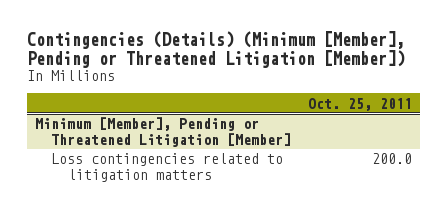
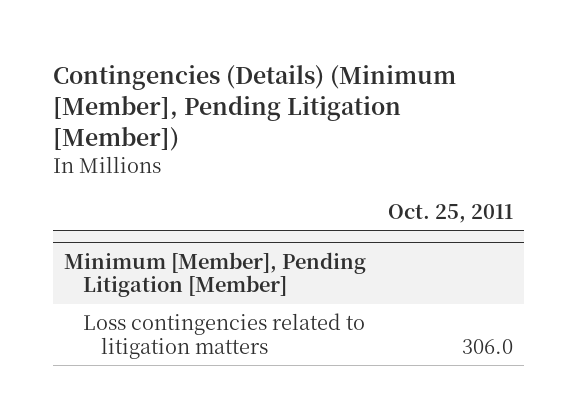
- Contingencies (Details) (Minimum [Member], Pending or Threatened Litigation [Member])
+ Contingencies (Details) (Minimum [Member], Pending Litigation [Member])
- Minimum [Member], Pending or Threatened Litigation [Member]
- Loss contingencies related to litigation matters | 200.0
+ Minimum [Member], Pending Litigation [Member]
+ Loss contingencies related to litigation matters | 306.0

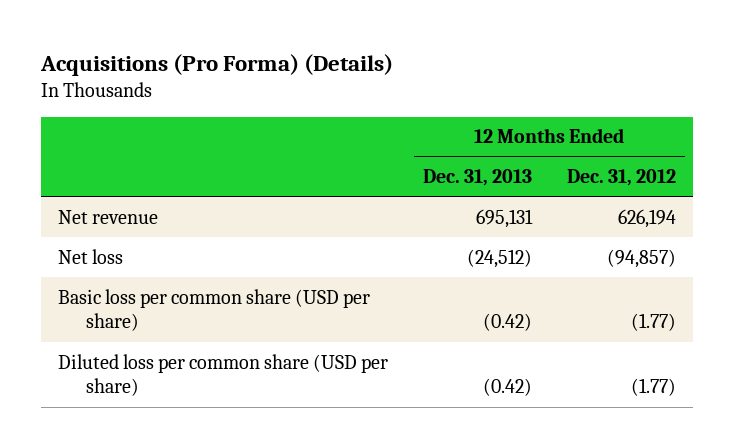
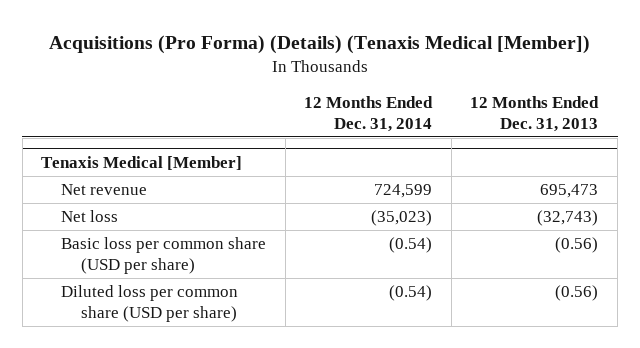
- Acquisitions (Pro Forma) (Details)
+ Acquisitions (Pro Forma) (Details) (Tenaxis Medical [Member])
- | 12 Months Ended Dec. 31, 2013 | 12 Months Ended Dec. 31, 2012
+ | 12 Months Ended Dec. 31, 2014 | 12 Months Ended Dec. 31, 2013
- Net revenue | 695,131 | 626,194
- Net loss | (24,512) | (94,857)
- Basic loss per common share (USD per share) | (0.42) | (1.77)
- Diluted loss per common share (USD per share) | (0.42) | (1.77)
+ Tenaxis Medical [Member]
+ Net revenue | 724,599 | 695,473
+ Net loss | (35,023) | (32,743)
+ Basic loss per common share (USD per share) | (0.54) | (0.56)
+ Diluted loss per common share (USD per share) | (0.54) | (0.56)

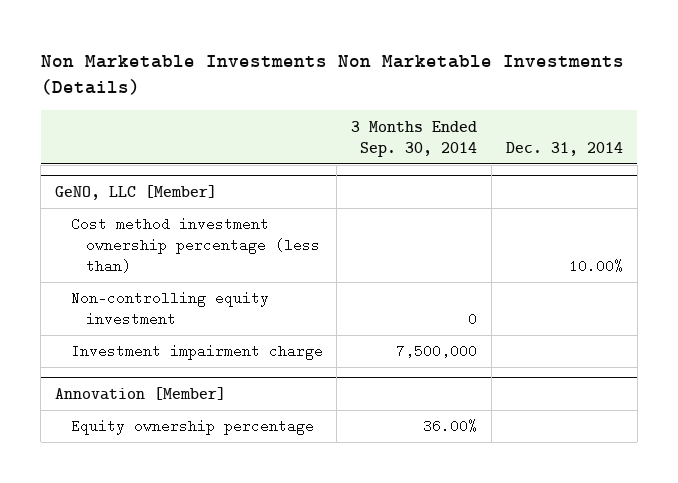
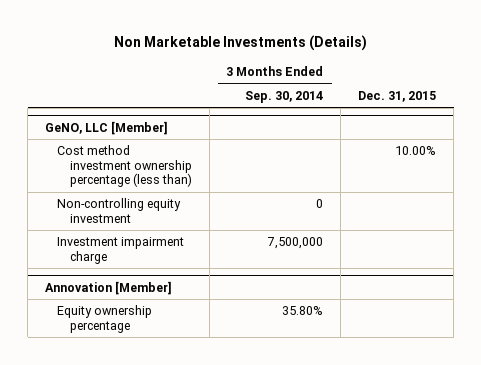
- Non Marketable Investments Non Marketable Investments (Details)
+ Non Marketable Investments (Details)
- | 3 Months Ended Sep. 30, 2014 | Dec. 31, 2014
+ | 3 Months Ended Sep. 30, 2014 | Dec. 31, 2015
@ Annovation [Member]
- Equity ownership percentage | 36.00% |
+ Equity ownership percentage | 35.80% |

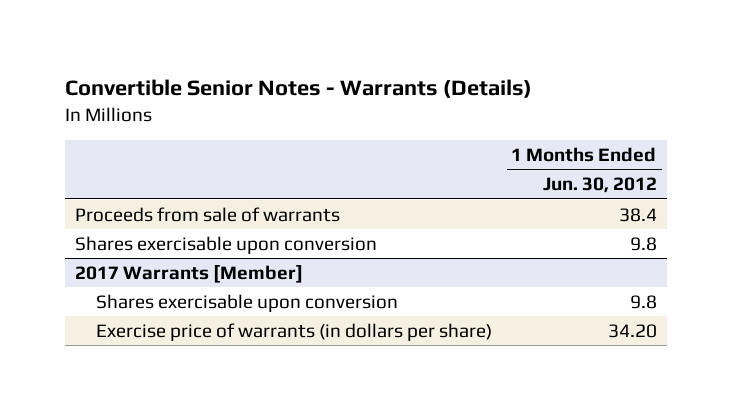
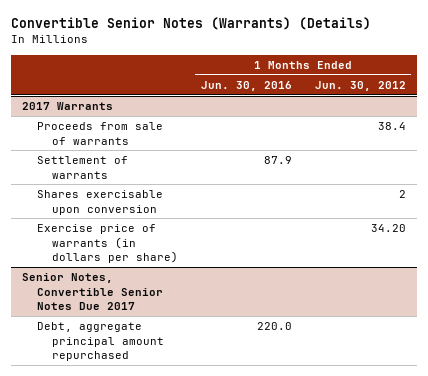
- Convertible Senior Notes - Warrants (Details)
+ Convertible Senior Notes (Warrants) (Details)
- | 1 Months Ended Jun. 30, 2012
+ | 1 Months Ended Jun. 30, 2016 | 1 Months Ended Jun. 30, 2012
+ 2017 Warrants
- Shares exercisable upon conversion | 9.8
- 2017 Warrants [Member]
- Shares exercisable upon conversion | 9.8
+ Settlement of warrants | 87.9 |
+ Shares exercisable upon conversion | | 2
+ Senior Notes, Convertible Senior Notes Due 2017
+ Debt, aggregate principal amount repurchased | 220.0 |

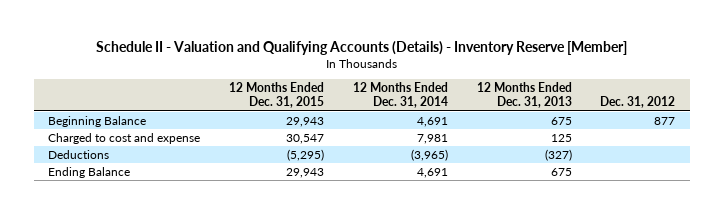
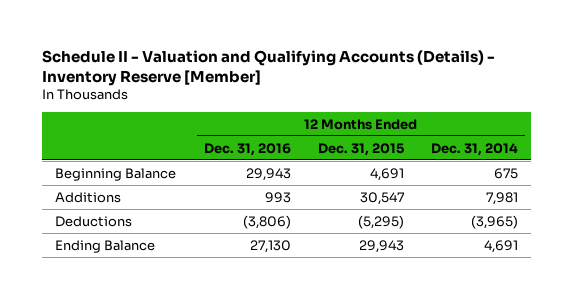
- | 12 Months Ended Dec. 31, 2015 | 12 Months Ended Dec. 31, 2014 | 12 Months Ended Dec. 31, 2013 | Dec. 31, 2012
+ | 12 Months Ended Dec. 31, 2016 | 12 Months Ended Dec. 31, 2015 | 12 Months Ended Dec. 31, 2014
- Beginning Balance | 29,943 | 4,691 | 675 | 877
- Charged to cost and expense | 30,547 | 7,981 | 125 |
+ Beginning Balance | 29,943 | 4,691 | 675
+ Additions | 993 | 30,547 | 7,981

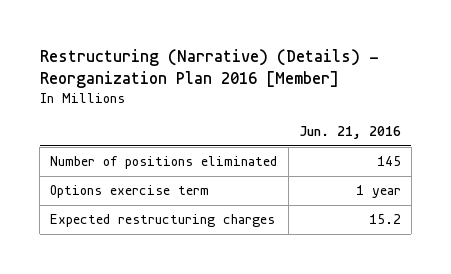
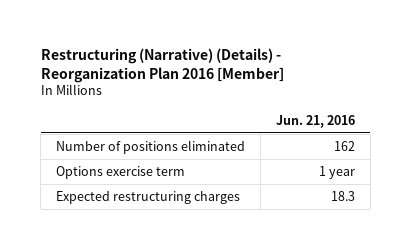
- Number of positions eliminated | 145
+ Number of positions eliminated | 162
- Expected restructuring charges | 15.2
+ Expected restructuring charges | 18.3

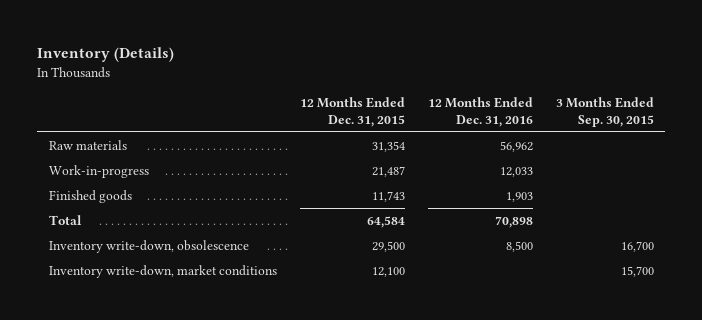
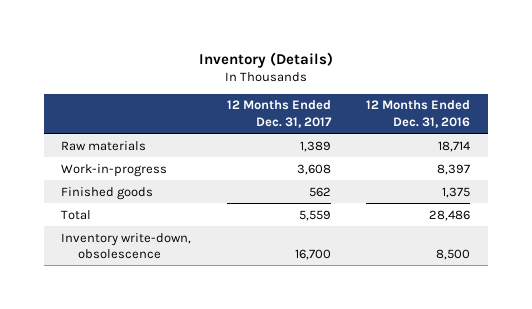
- | 12 Months Ended Dec. 31, 2015 | 12 Months Ended Dec. 31, 2016 | 3 Months Ended Sep. 30, 2015
+ | 12 Months Ended Dec. 31, 2017 | 12 Months Ended Dec. 31, 2016
- Raw materials | 31,354 | 56,962 |
- Work-in-progress | 21,487 | 12,033 |
- Finished goods | 11,743 | 1,903 |
- Total | 64,584 | 70,898 |
+ Raw materials | 1,389 | 18,714
+ Work-in-progress | 3,608 | 8,397
+ Finished goods | 562 | 1,375
+ Total | 5,559 | 28,486
- Inventory write-down, market conditions | 12,100 | | 15,700

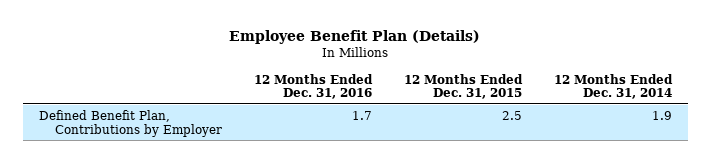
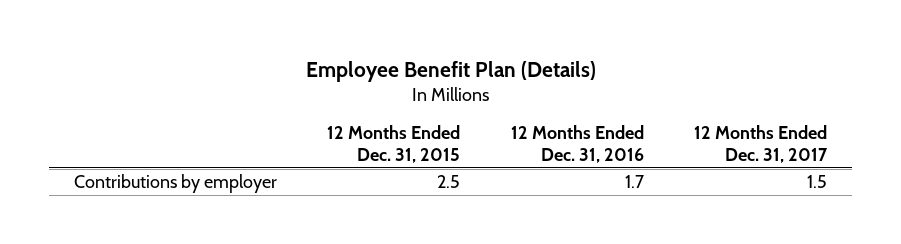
- | 12 Months Ended Dec. 31, 2016 | 12 Months Ended Dec. 31, 2015 | 12 Months Ended Dec. 31, 2014
+ | 12 Months Ended Dec. 31, 2015 | 12 Months Ended Dec. 31, 2016 | 12 Months Ended Dec. 31, 2017
- Defined Benefit Plan, Contributions by Employer | 1.7 | 2.5 | 1.9
+ Contributions by employer | 2.5 | 1.7 | 1.5

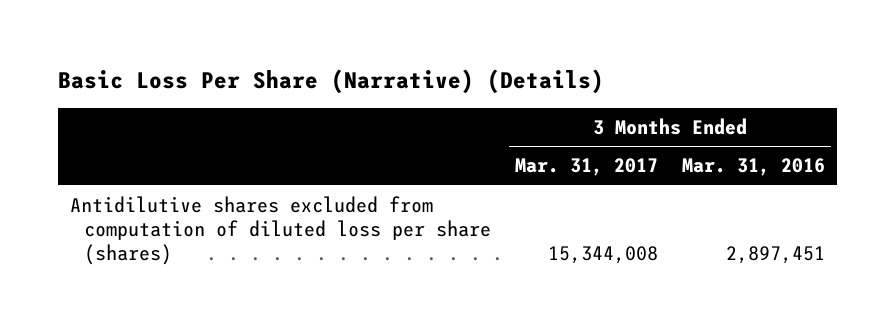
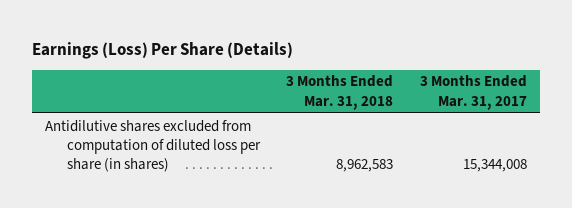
- Basic Loss Per Share (Narrative) (Details)
+ Earnings (Loss) Per Share (Details)
- | 3 Months Ended Mar. 31, 2017 | 3 Months Ended Mar. 31, 2016
+ | 3 Months Ended Mar. 31, 2018 | 3 Months Ended Mar. 31, 2017
- Antidilutive shares excluded from computation of diluted loss per share (shares) | 15,344,008 | 2,897,451
+ Antidilutive shares excluded from computation of diluted loss per share (in shares) | 8,962,583 | 15,344,008

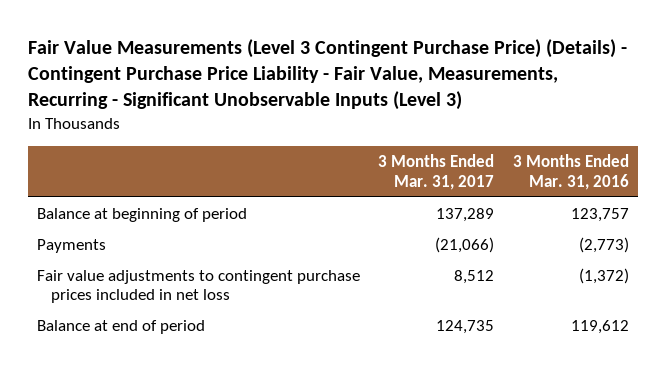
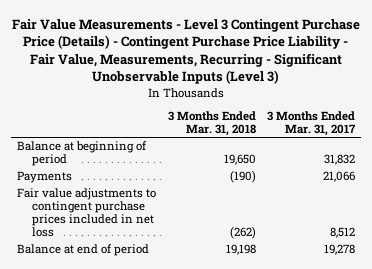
- Fair Value Measurements (Level 3 Contingent Purchase Price) (Details) - Contingent Purchase Price Liability - Fair Value, Measurements, Recurring - Significant Unobservable Inputs (Level 3)
+ Fair Value Measurements - Level 3 Contingent Purchase Price (Details) - Contingent Purchase Price Liability - Fair Value, Measurements, Recurring - Significant Unobservable Inputs (Level 3)
- | 3 Months Ended Mar. 31, 2017 | 3 Months Ended Mar. 31, 2016
+ | 3 Months Ended Mar. 31, 2018 | 3 Months Ended Mar. 31, 2017
- Balance at beginning of period | 137,289 | 123,757
- Payments | (21,066) | (2,773)
+ Balance at beginning of period | 19,650 | 31,832
+ Payments | (190) | 21,066
- Balance at end of period | 124,735 | 119,612
+ Balance at end of period | 19,198 | 19,278

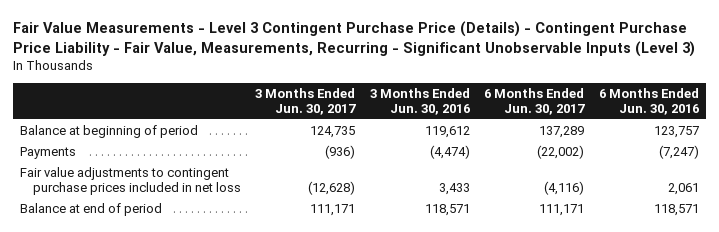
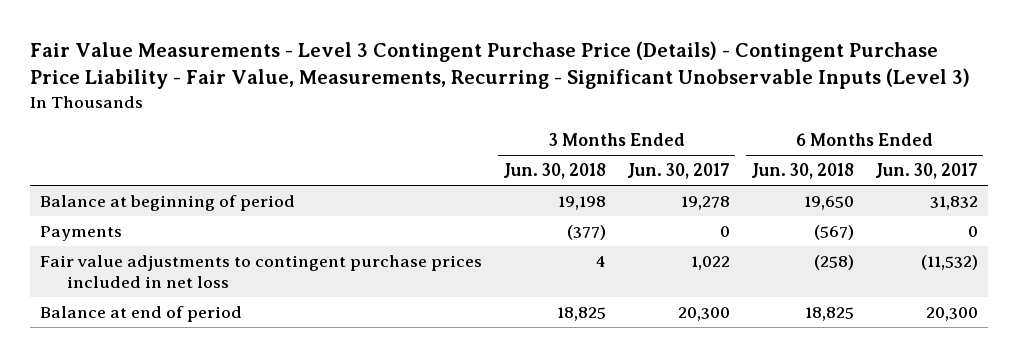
- | 3 Months Ended Jun. 30, 2017 | 3 Months Ended Jun. 30, 2016 | 6 Months Ended Jun. 30, 2017 | 6 Months Ended Jun. 30, 2016
+ | 3 Months Ended Jun. 30, 2018 | 3 Months Ended Jun. 30, 2017 | 6 Months Ended Jun. 30, 2018 | 6 Months Ended Jun. 30, 2017
- Balance at beginning of period | 124,735 | 119,612 | 137,289 | 123,757
- Payments | (936) | (4,474) | (22,002) | (7,247)
- Fair value adjustments to contingent purchase prices included in net loss | (12,628) | 3,433 | (4,116) | 2,061
- Balance at end of period | 111,171 | 118,571 | 111,171 | 118,571
+ Balance at beginning of period | 19,198 | 19,278 | 19,650 | 31,832
+ Payments | (377) | 0 | (567) | 0
+ Fair value adjustments to contingent purchase prices included in net loss | 4 | 1,022 | (258) | (11,532)
+ Balance at end of period | 18,825 | 20,300 | 18,825 | 20,300

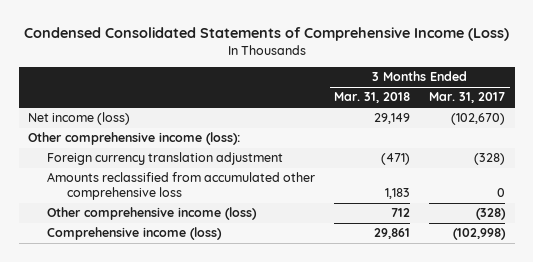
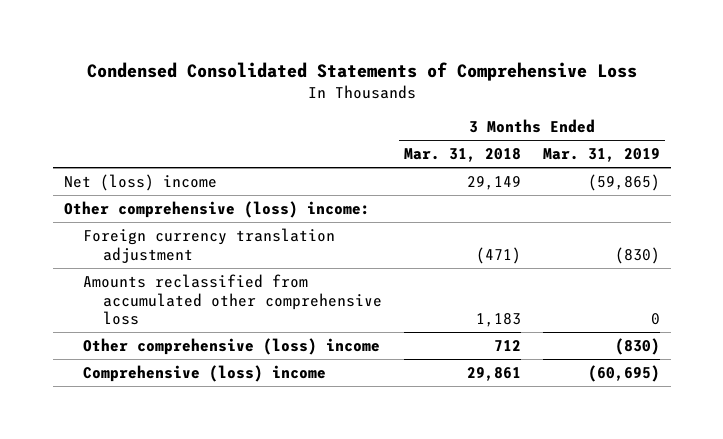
- Condensed Consolidated Statements of Comprehensive Income (Loss)
+ Condensed Consolidated Statements of Comprehensive Loss
- | 3 Months Ended Mar. 31, 2018 | 3 Months Ended Mar. 31, 2017
+ | 3 Months Ended Mar. 31, 2018 | 3 Months Ended Mar. 31, 2019
- Net income (loss) | 29,149 | (102,670)
- Other comprehensive income (loss):
+ Net (loss) income | 29,149 | (59,865)
+ Other comprehensive (loss) income:
- Other comprehensive income (loss) | 712 | (328)
- Comprehensive income (loss) | 29,861 | (102,998)
+ Other comprehensive (loss) income | 712 | (830)
+ Comprehensive (loss) income | 29,861 | (60,695)

